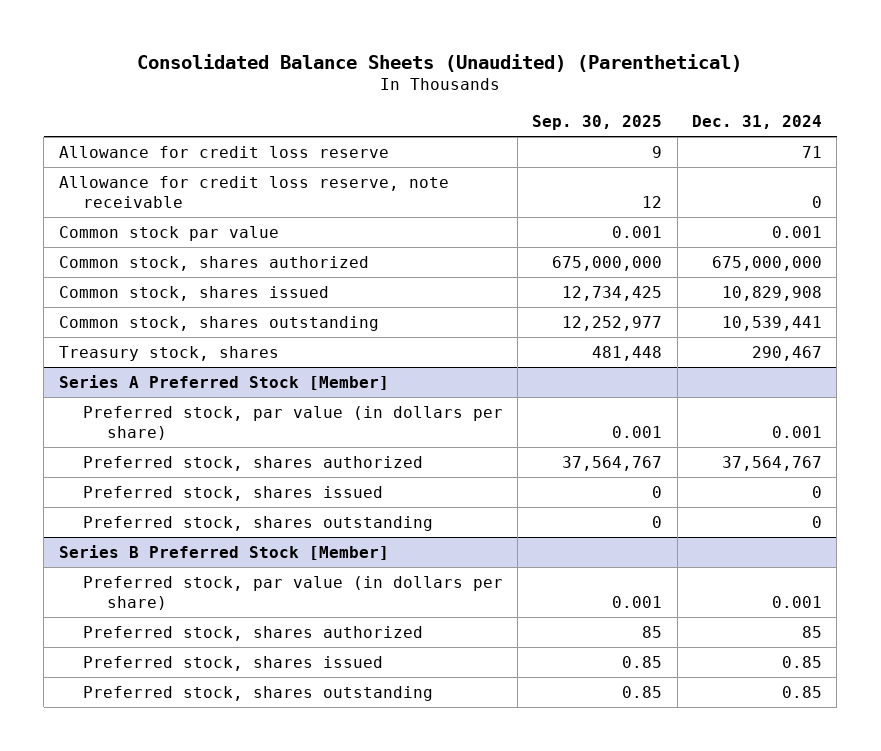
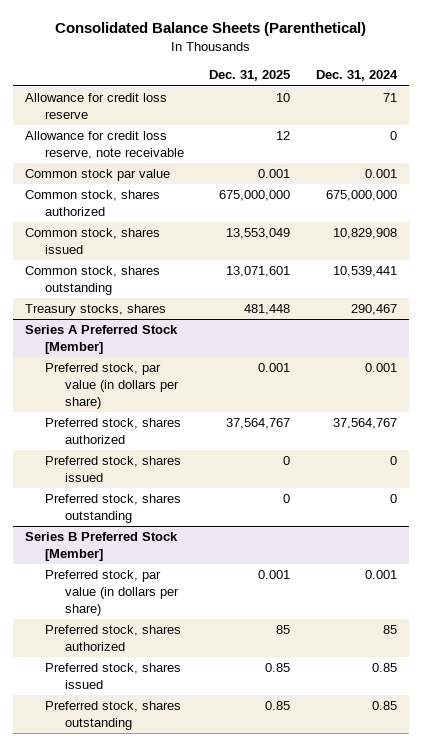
- Consolidated Balance Sheets (Unaudited) (Parenthetical)
+ Consolidated Balance Sheets (Parenthetical)
- | Sep. 30, 2025 | Dec. 31, 2024
+ | Dec. 31, 2025 | Dec. 31, 2024
- Treasury stock, shares | 481,448 | 290,467
+ Treasury stocks, shares | 481,448 | 290,467

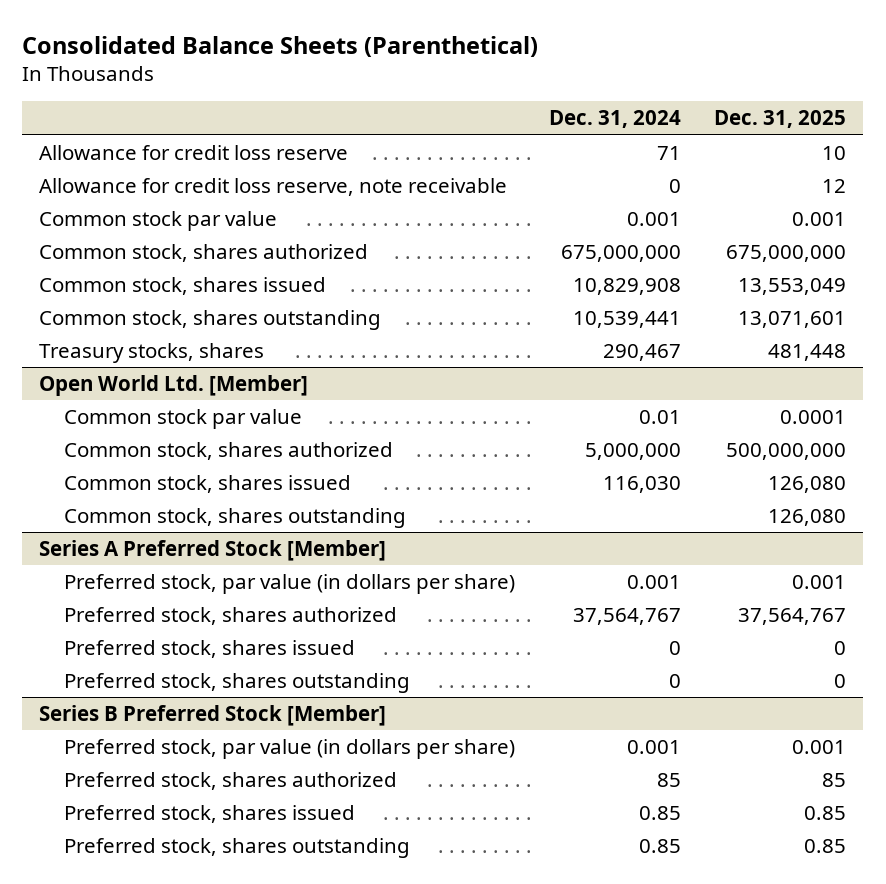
- | Dec. 31, 2025 | Dec. 31, 2024
+ | Dec. 31, 2024 | Dec. 31, 2025
+ Open World Ltd. [Member]
+ Common stock par value | 0.01 | 0.0001
+ Common stock, shares authorized | 5,000,000 | 500,000,000
+ Common stock, shares issued | 116,030 | 126,080
+ Common stock, shares outstanding | | 126,080

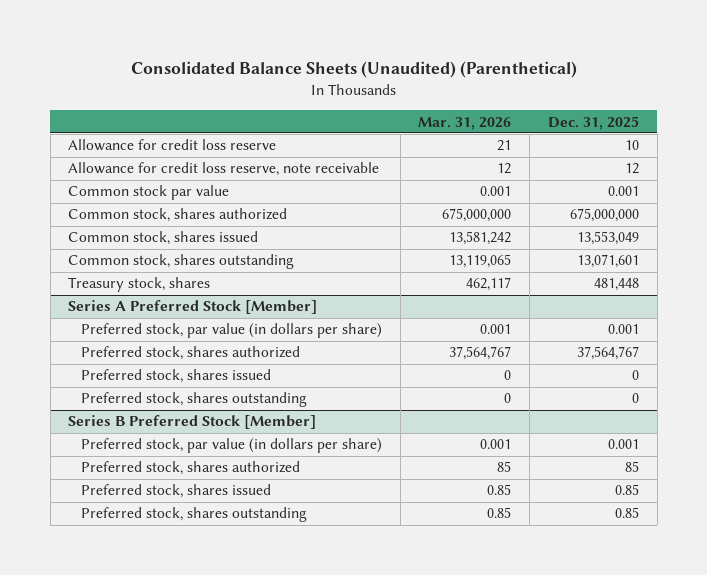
- Consolidated Balance Sheets (Parenthetical)
+ Consolidated Balance Sheets (Unaudited) (Parenthetical)
- | Dec. 31, 2024 | Dec. 31, 2025
+ | Mar. 31, 2026 | Dec. 31, 2025
- Treasury stocks, shares | 290,467 | 481,448
- Open World Ltd. [Member]
- Common stock par value | 0.01 | 0.0001
- Common stock, shares authorized | 5,000,000 | 500,000,000
- Common stock, shares issued | 116,030 | 126,080
- Common stock, shares outstanding | | 126,080
+ Treasury stock, shares | 462,117 | 481,448

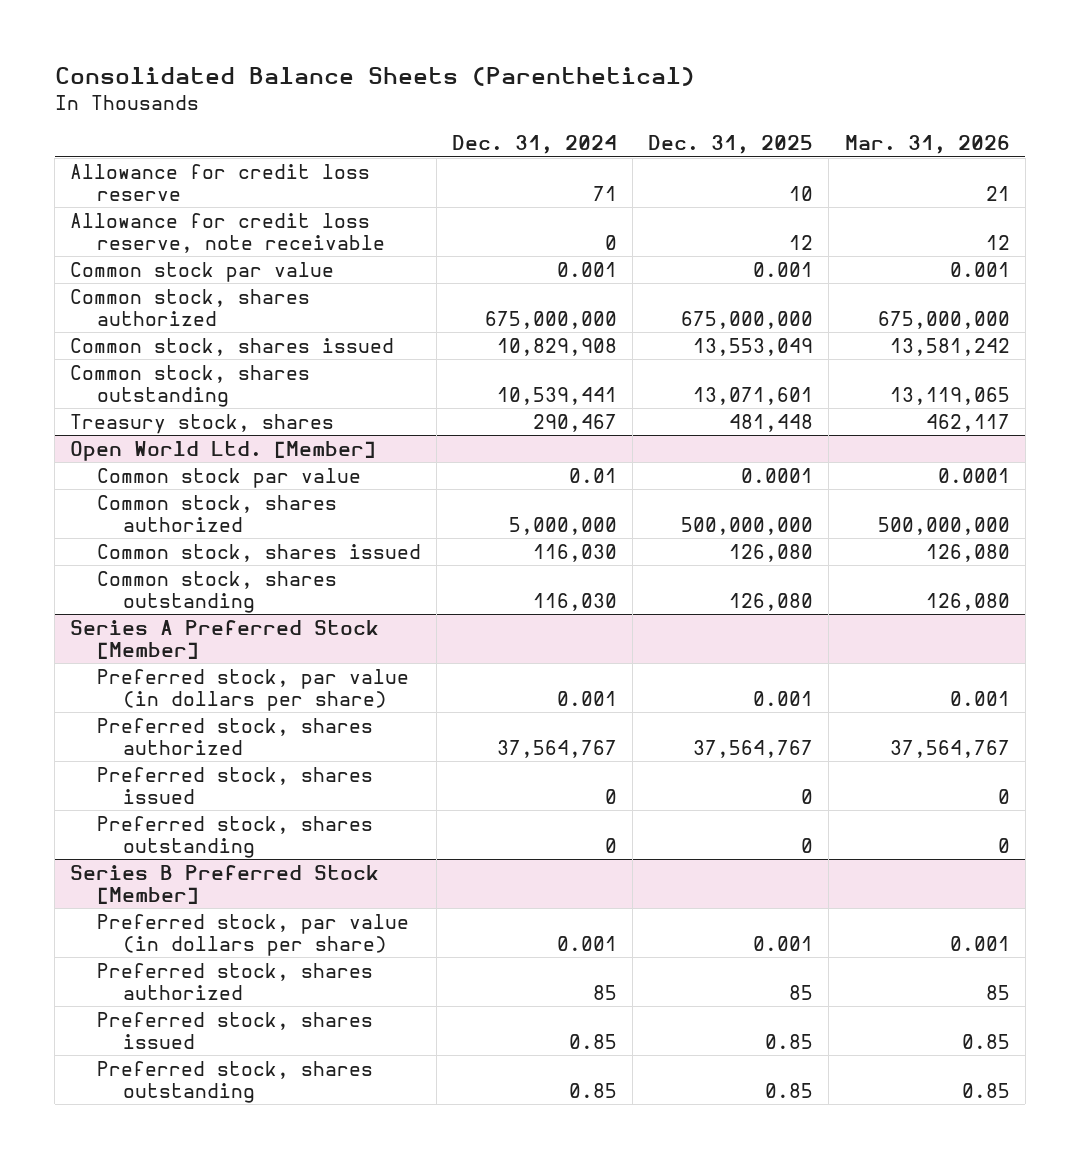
- Consolidated Balance Sheets (Unaudited) (Parenthetical)
+ Consolidated Balance Sheets (Parenthetical)
- | Mar. 31, 2026 | Dec. 31, 2025
+ | Dec. 31, 2024 | Dec. 31, 2025 | Mar. 31, 2026
+ Open World Ltd. [Member]
+ Common stock par value | 0.01 | 0.0001 | 0.0001
+ Common stock, shares authorized | 5,000,000 | 500,000,000 | 500,000,000
+ Common stock, shares issued | 116,030 | 126,080 | 126,080
+ Common stock, shares outstanding | 116,030 | 126,080 | 126,080

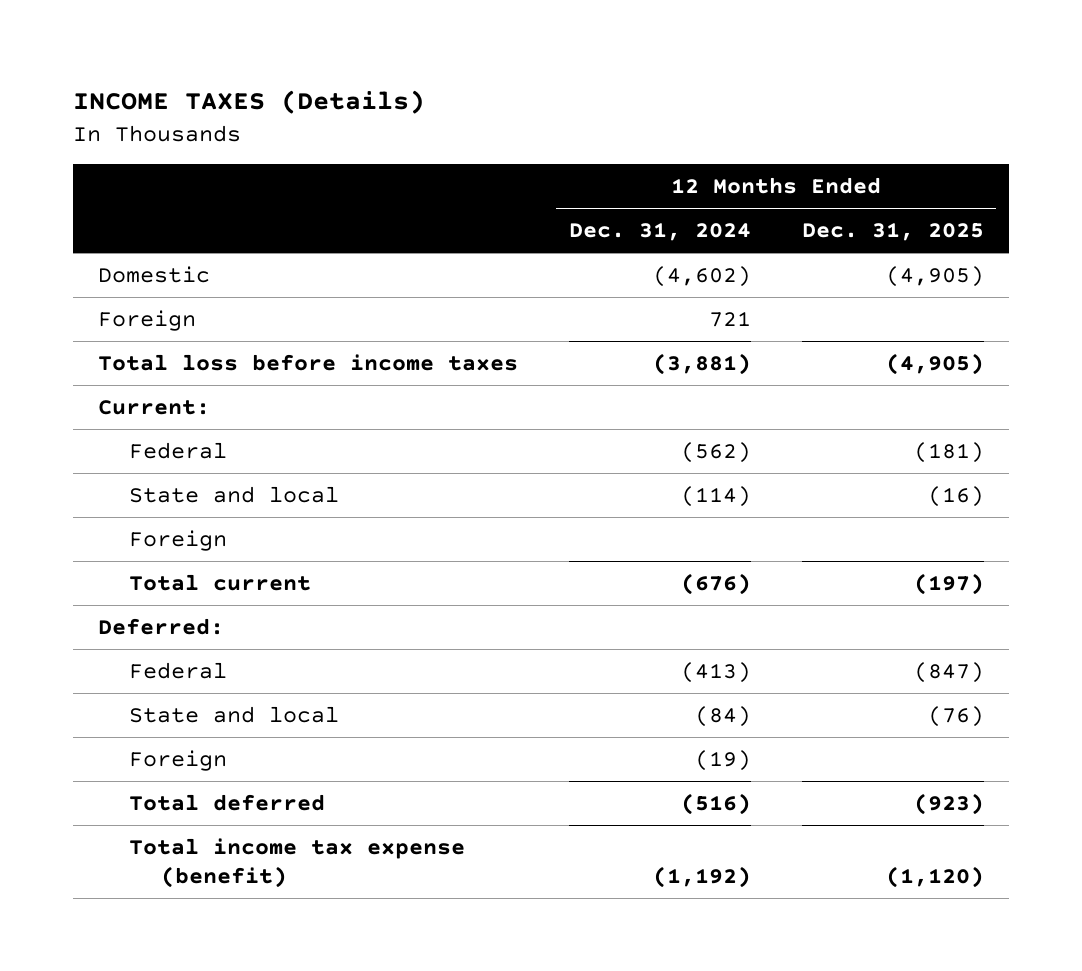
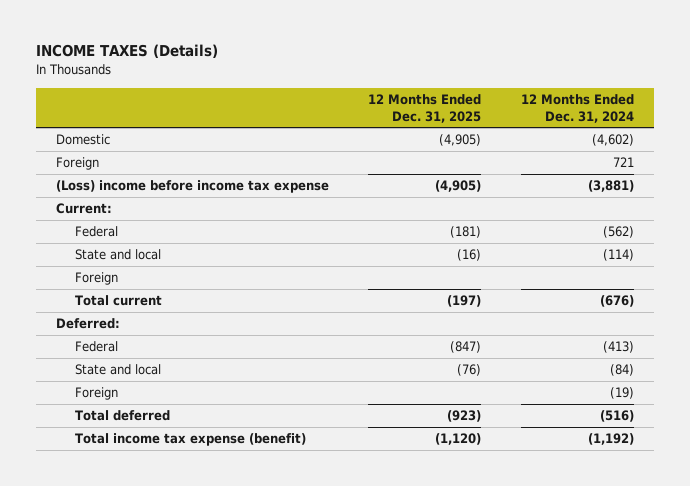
- | 12 Months Ended Dec. 31, 2024 | 12 Months Ended Dec. 31, 2025
+ | 12 Months Ended Dec. 31, 2025 | 12 Months Ended Dec. 31, 2024
- Total loss before income taxes | (3,881) | (4,905)
+ (Loss) income before income tax expense | (4,905) | (3,881)

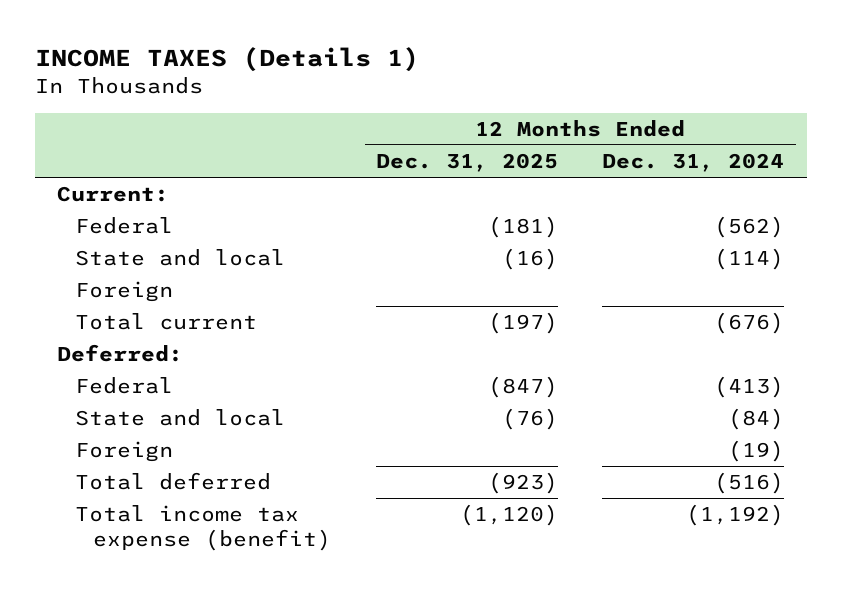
- INCOME TAXES (Details)
+ INCOME TAXES (Details 1)
- Domestic | (4,905) | (4,602)
- Foreign | | 721
- (Loss) income before income tax expense | (4,905) | (3,881)

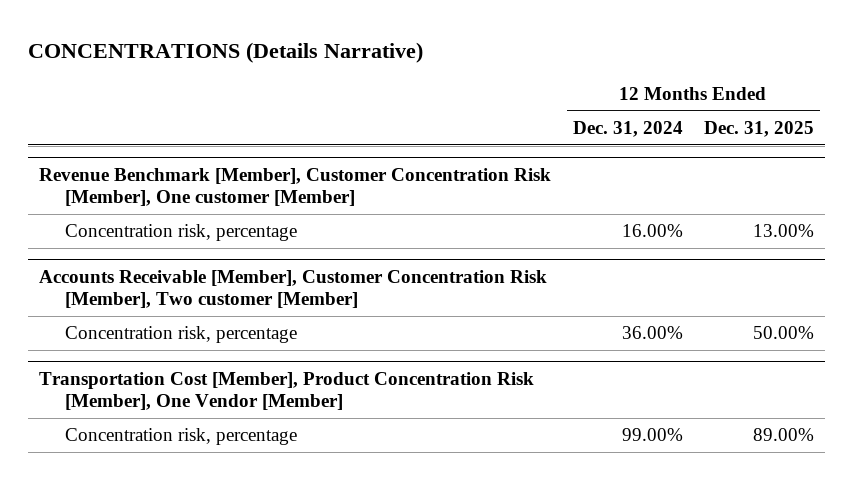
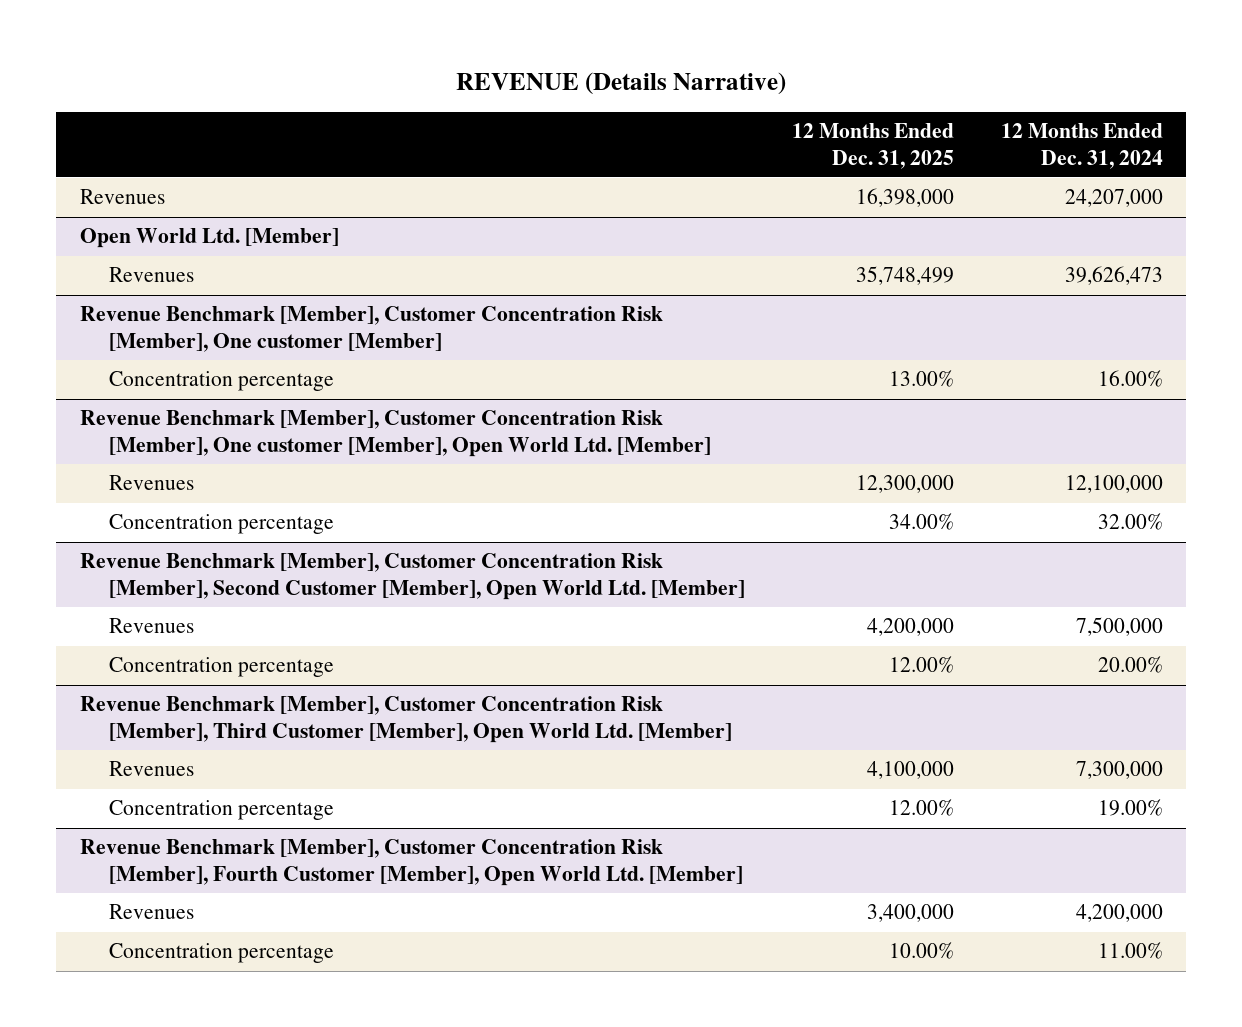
- CONCENTRATIONS (Details Narrative)
+ REVENUE (Details Narrative)
- | 12 Months Ended Dec. 31, 2024 | 12 Months Ended Dec. 31, 2025
+ | 12 Months Ended Dec. 31, 2025 | 12 Months Ended Dec. 31, 2024
+ Revenues | 16,398,000 | 24,207,000
+ Open World Ltd. [Member]
+ Revenues | 35,748,499 | 39,626,473
@ Revenue Benchmark [Member], Customer Concentration Risk [Member], One customer [Member]
- Concentration risk, percentage | 16.00% | 13.00%
- Accounts Receivable [Member], Customer Concentration Risk [Member], Two customer [Member]
- Concentration risk, percentage | 36.00% | 50.00%
- Transportation Cost [Member], Product Concentration Risk [Member], One Vendor [Member]
- Concentration risk, percentage | 99.00% | 89.00%
@ Revenue Benchmark [Member], Customer Concentration Risk [Member], One customer [Member]
+ Concentration percentage | 13.00% | 16.00%
+ Revenue Benchmark [Member], Customer Concentration Risk [Member], One customer [Member], Open World Ltd. [Member]
+ Revenues | 12,300,000 | 12,100,000
+ Concentration percentage | 34.00% | 32.00%
+ Revenue Benchmark [Member], Customer Concentration Risk [Member], Second Customer [Member], Open World Ltd. [Member]
+ Revenues | 4,200,000 | 7,500,000
+ Concentration percentage | 12.00% | 20.00%
+ Revenue Benchmark [Member], Customer Concentration Risk [Member], Third Customer [Member], Open World Ltd. [Member]
+ Revenues | 4,100,000 | 7,300,000
+ Concentration percentage | 12.00% | 19.00%
+ Revenue Benchmark [Member], Customer Concentration Risk [Member], Fourth Customer [Member], Open World Ltd. [Member]
+ Revenues | 3,400,000 | 4,200,000
+ Concentration percentage | 10.00% | 11.00%

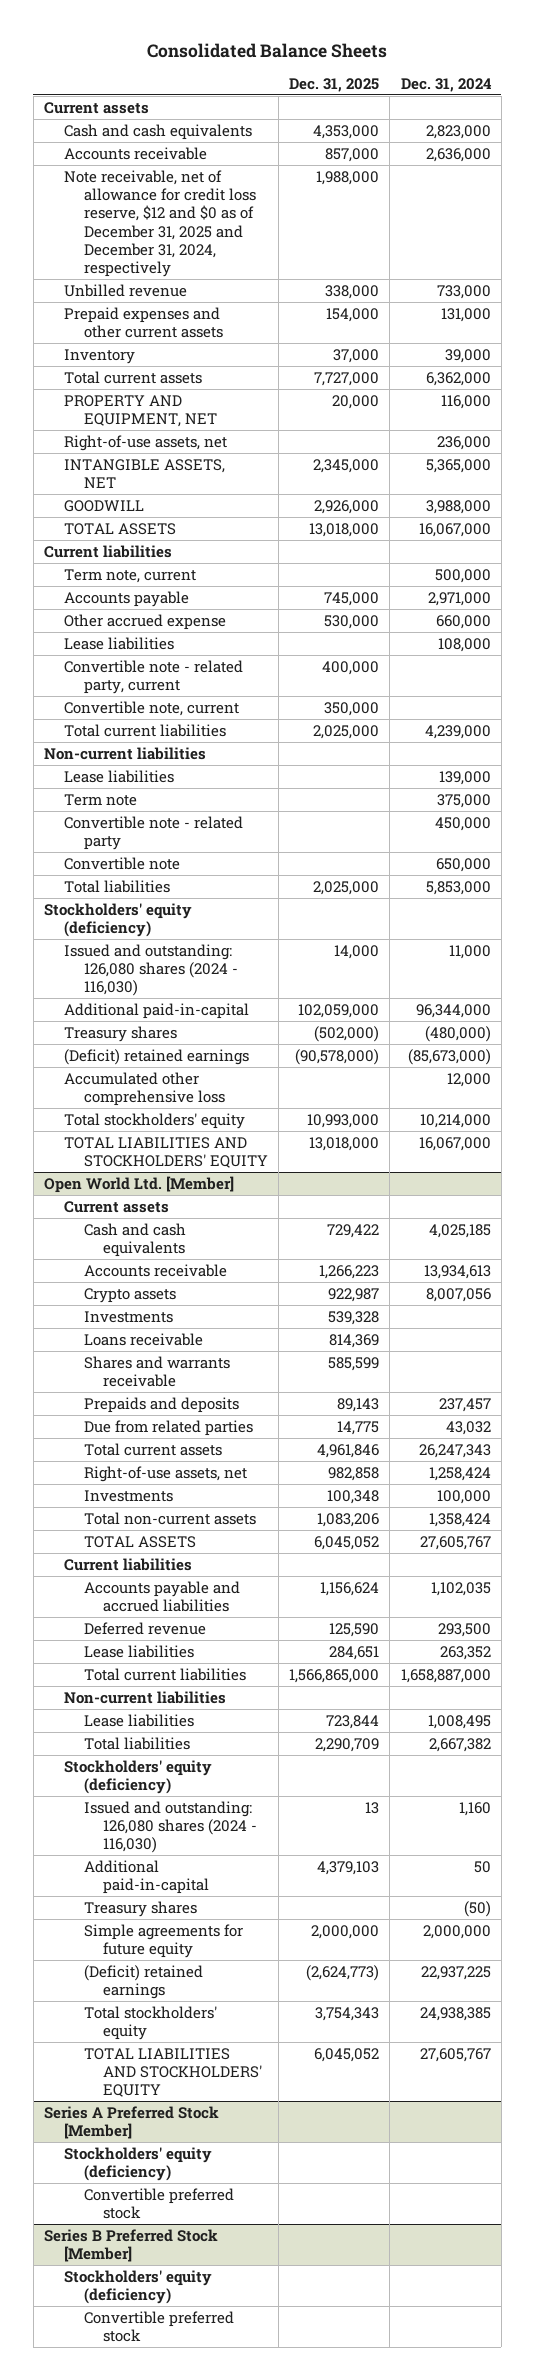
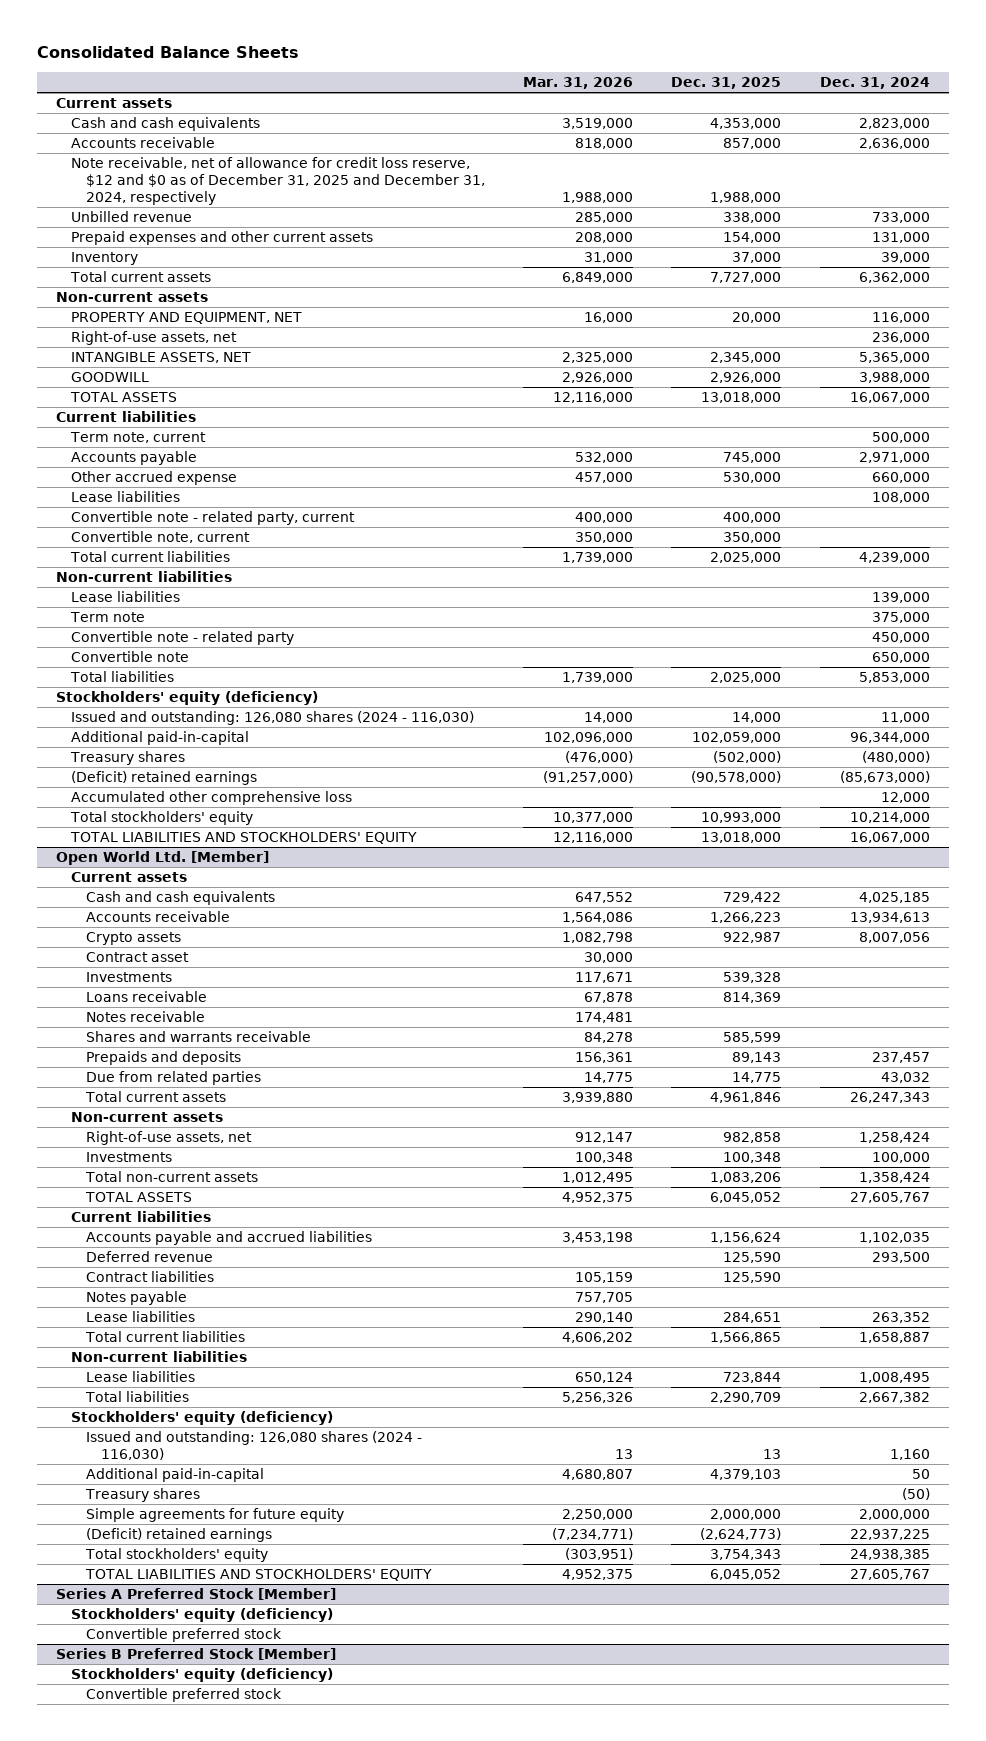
- | Dec. 31, 2025 | Dec. 31, 2024
+ | Mar. 31, 2026 | Dec. 31, 2025 | Dec. 31, 2024
+ Non-current assets
@ Open World Ltd. [Member]
+ Contract asset | 30,000 | |
+ Notes receivable | 174,481 | |
+ Non-current assets
+ Contract liabilities | 105,159 | 125,590 |
+ Notes payable | 757,705 | |
- Total current liabilities | 1,566,865,000 | 1,658,887,000
+ Total current liabilities | 4,606,202 | 1,566,865 | 1,658,887

